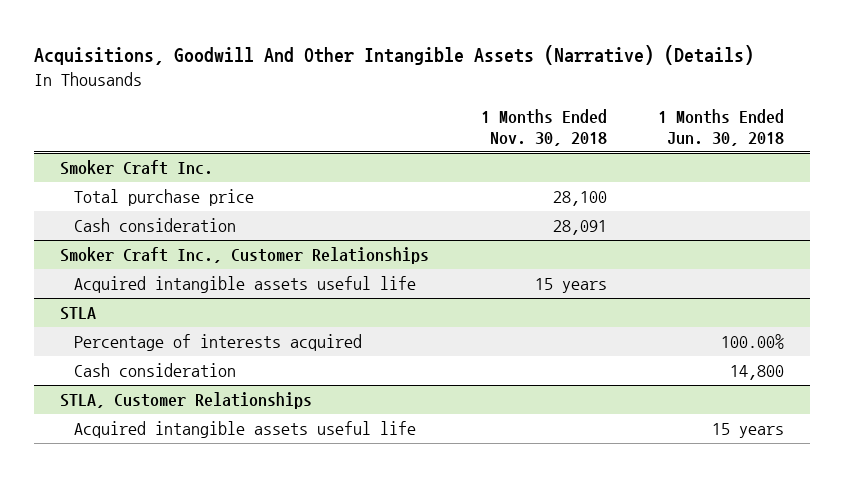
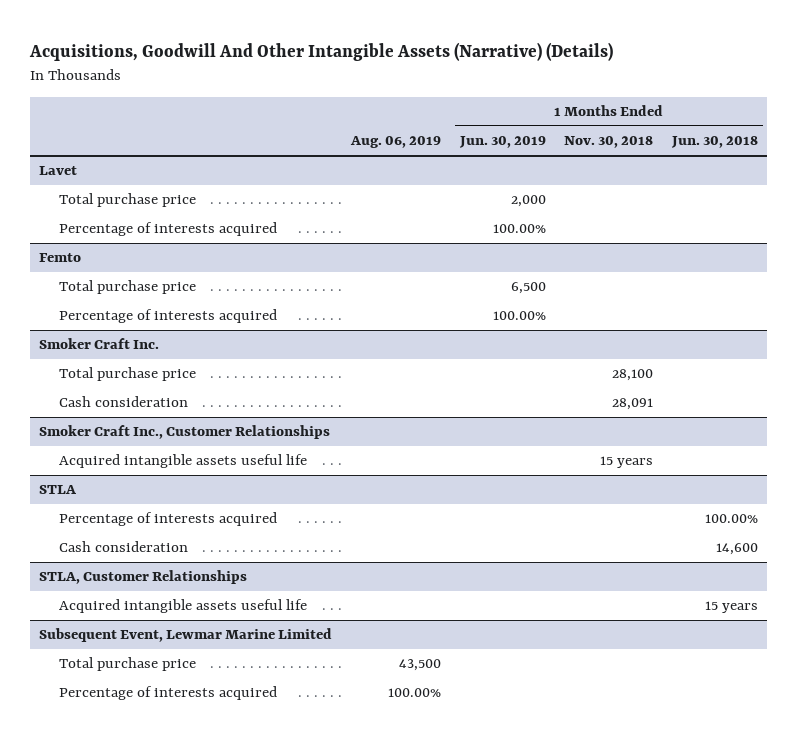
- | 1 Months Ended Nov. 30, 2018 | 1 Months Ended Jun. 30, 2018
+ | Aug. 06, 2019 | 1 Months Ended Jun. 30, 2019 | 1 Months Ended Nov. 30, 2018 | 1 Months Ended Jun. 30, 2018
+ Lavet
+ Total purchase price | | 2,000 | |
+ Percentage of interests acquired | | 100.00% | |
+ Femto
+ Total purchase price | | 6,500 | |
+ Percentage of interests acquired | | 100.00% | |
@ STLA
- Cash consideration | | 14,800
+ Cash consideration | | | | 14,600
+ Subsequent Event, Lewmar Marine Limited
+ Total purchase price | 43,500 | | |
+ Percentage of interests acquired | 100.00% | | |

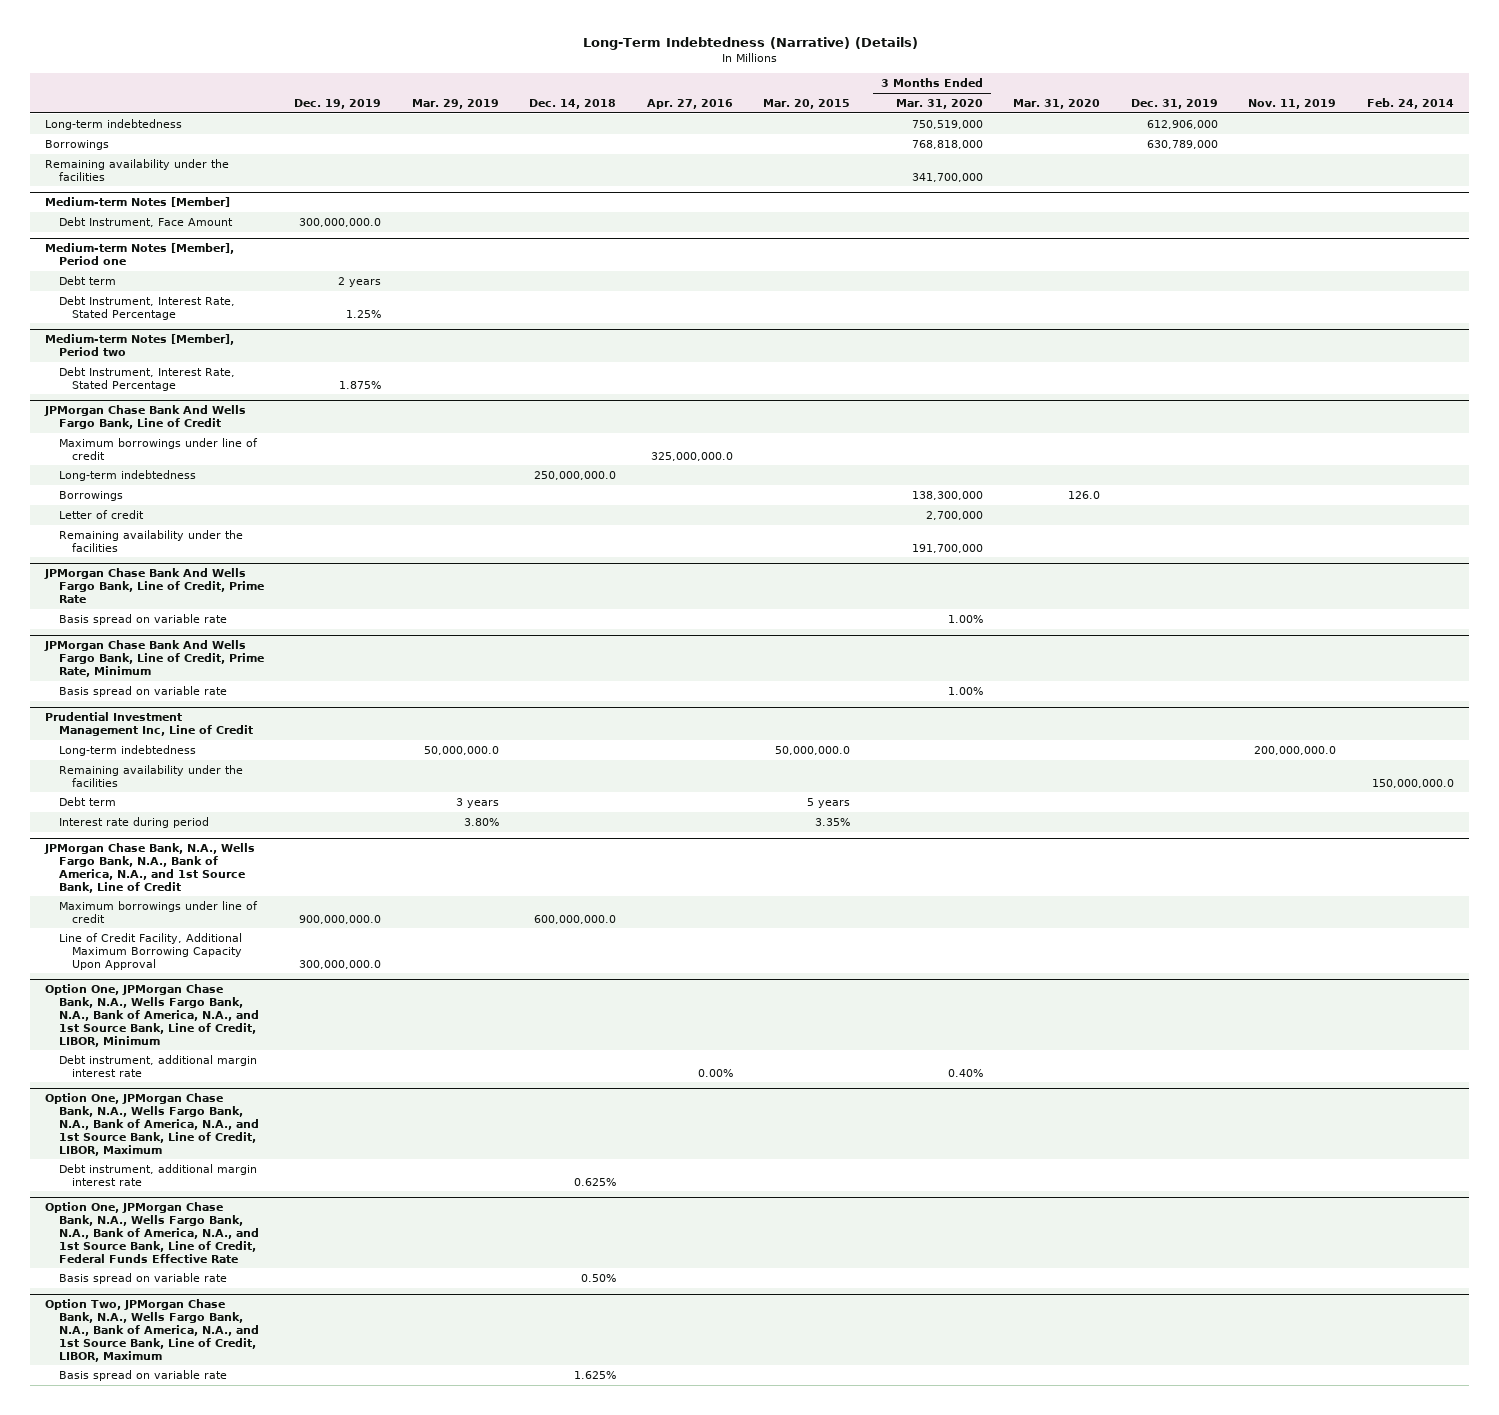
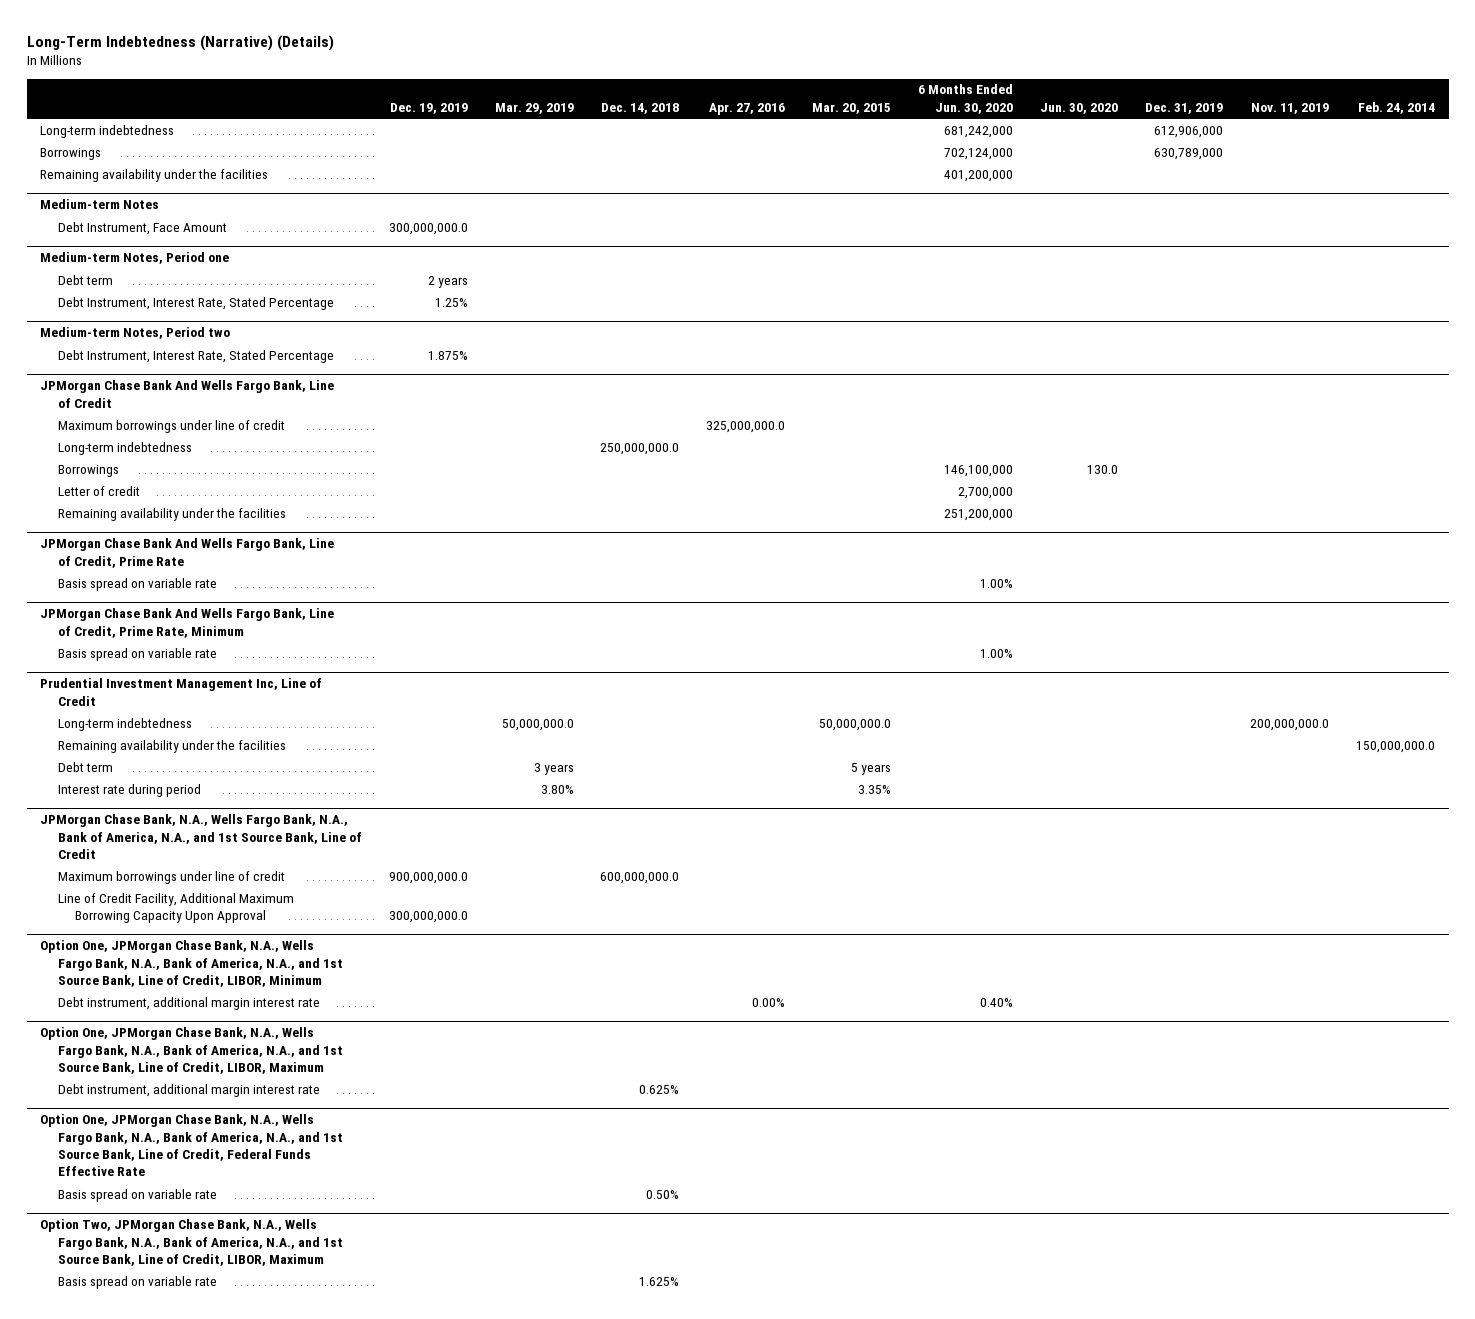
- | Dec. 19, 2019 | Mar. 29, 2019 | Dec. 14, 2018 | Apr. 27, 2016 | Mar. 20, 2015 | 3 Months Ended Mar. 31, 2020 | Mar. 31, 2020 | Dec. 31, 2019 | Nov. 11, 2019 | Feb. 24, 2014
+ | Dec. 19, 2019 | Mar. 29, 2019 | Dec. 14, 2018 | Apr. 27, 2016 | Mar. 20, 2015 | 6 Months Ended Jun. 30, 2020 | Jun. 30, 2020 | Dec. 31, 2019 | Nov. 11, 2019 | Feb. 24, 2014
- Medium-term Notes [Member]
+ Medium-term Notes
- Medium-term Notes [Member], Period one
+ Medium-term Notes, Period one
- Medium-term Notes [Member], Period two
+ Medium-term Notes, Period two

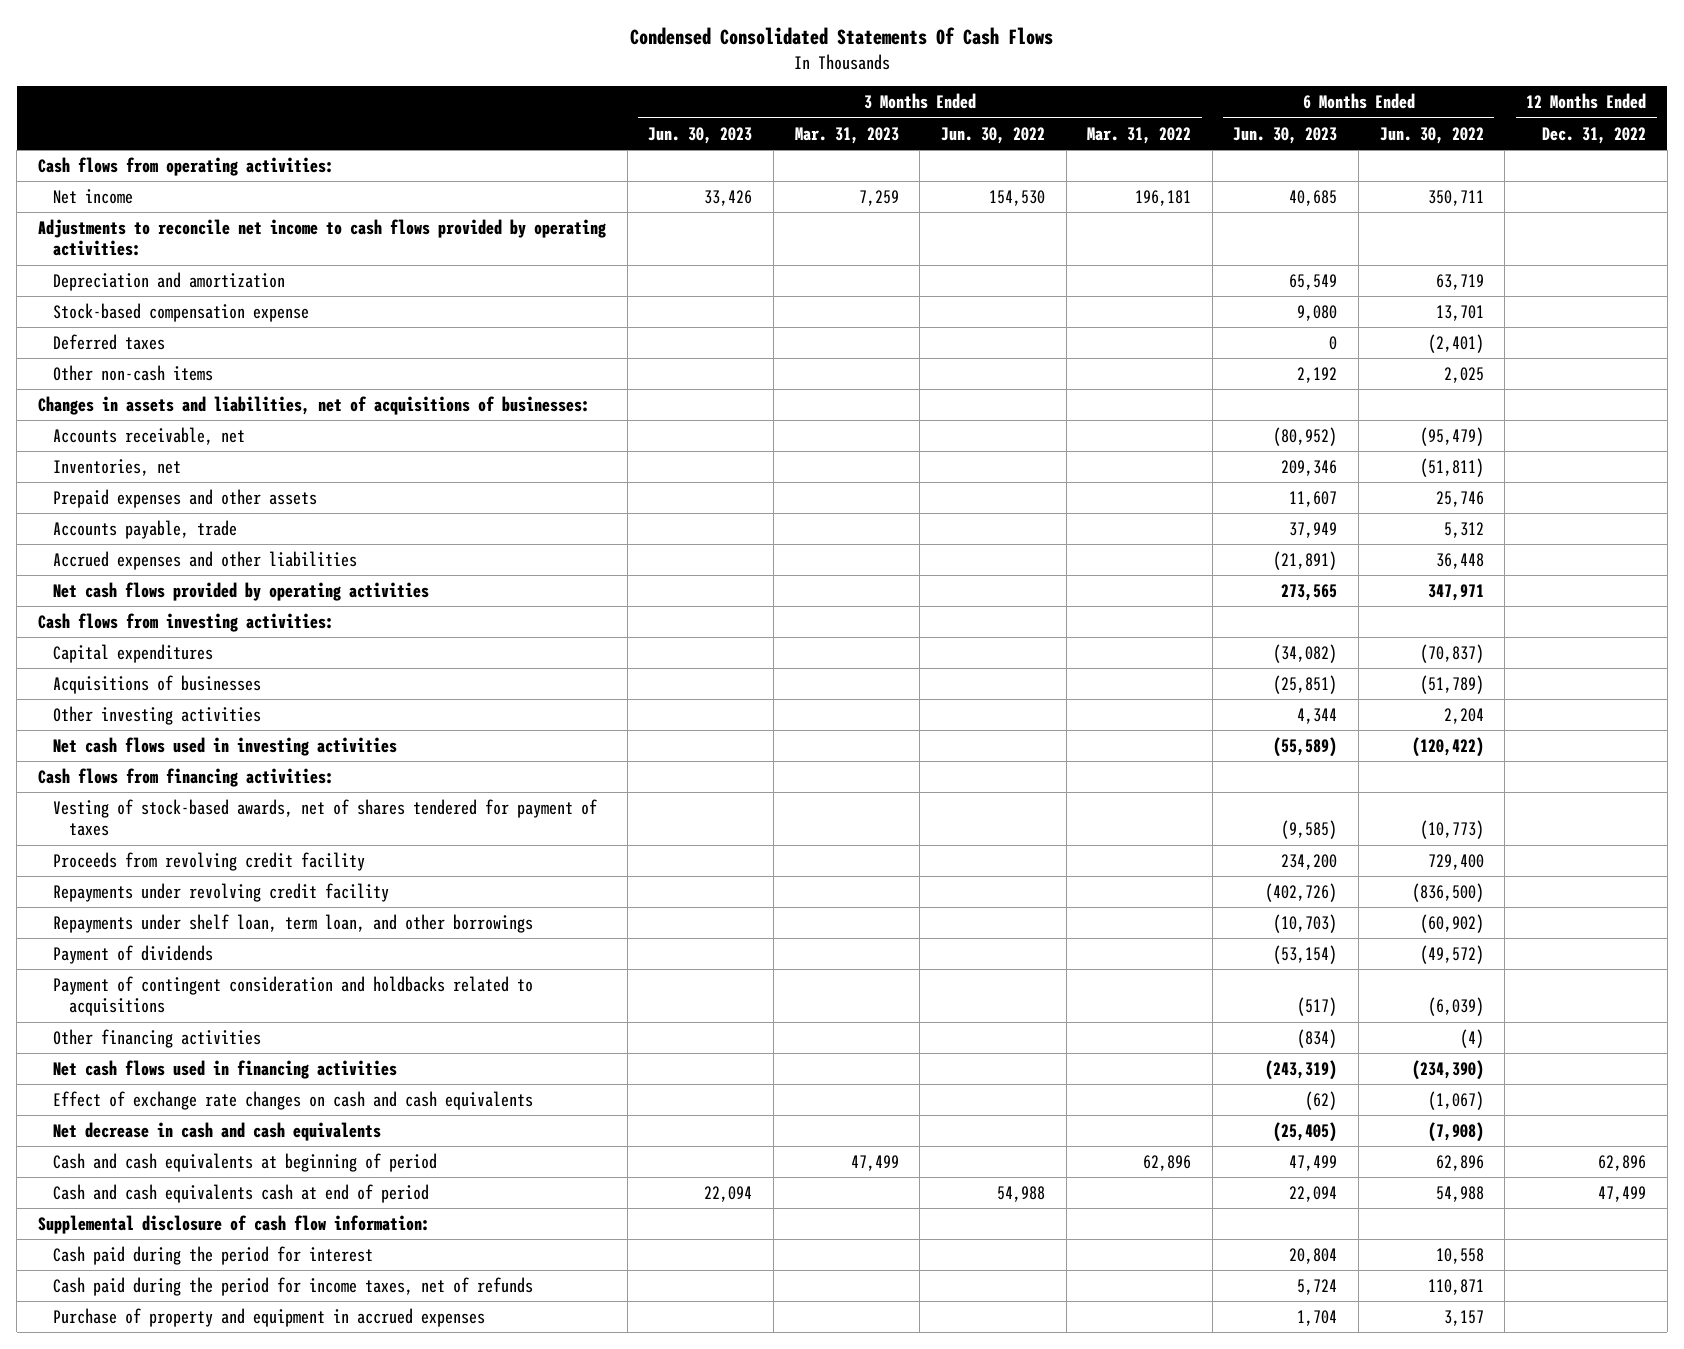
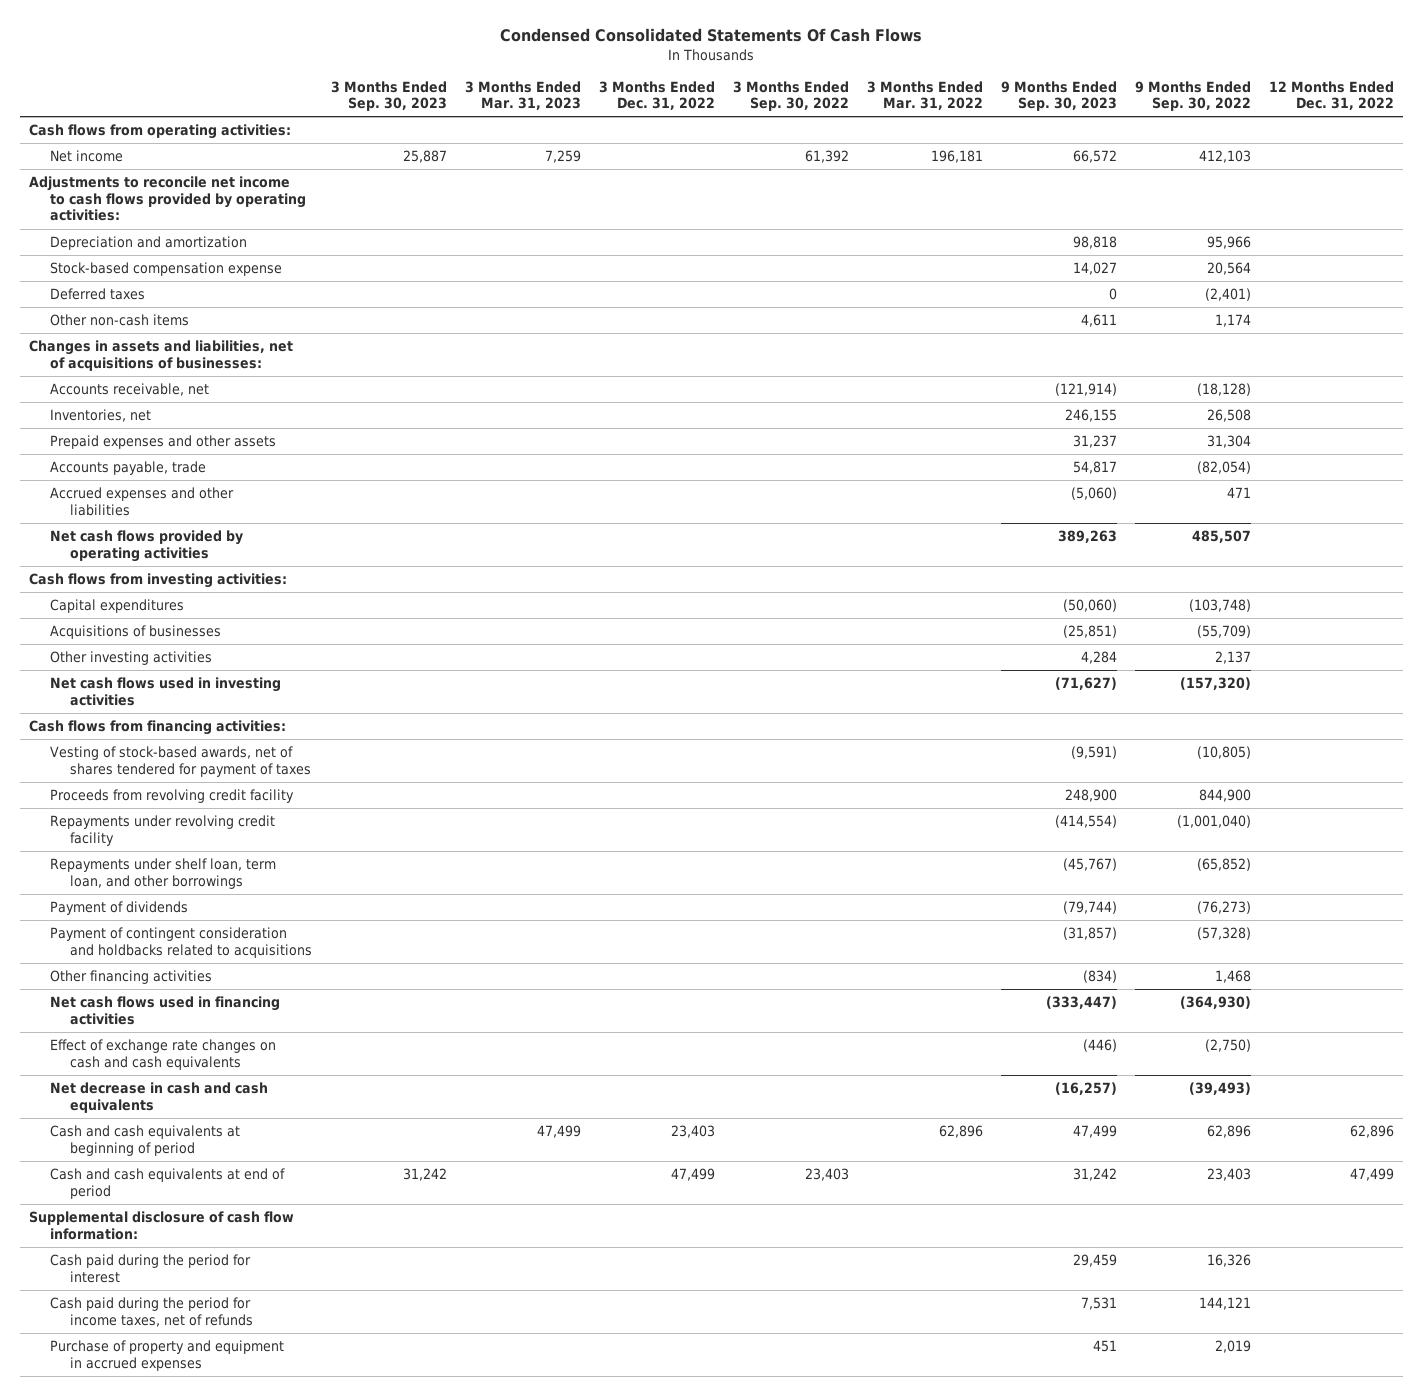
- | 3 Months Ended Jun. 30, 2023 | 3 Months Ended Mar. 31, 2023 | 3 Months Ended Jun. 30, 2022 | 3 Months Ended Mar. 31, 2022 | 6 Months Ended Jun. 30, 2023 | 6 Months Ended Jun. 30, 2022 | 12 Months Ended Dec. 31, 2022
+ | 3 Months Ended Sep. 30, 2023 | 3 Months Ended Mar. 31, 2023 | 3 Months Ended Dec. 31, 2022 | 3 Months Ended Sep. 30, 2022 | 3 Months Ended Mar. 31, 2022 | 9 Months Ended Sep. 30, 2023 | 9 Months Ended Sep. 30, 2022 | 12 Months Ended Dec. 31, 2022
- Cash and cash equivalents cash at end of period | 22,094 | | 54,988 | | 22,094 | 54,988 | 47,499
+ Cash and cash equivalents at end of period | 31,242 | | 47,499 | 23,403 | | 31,242 | 23,403 | 47,499

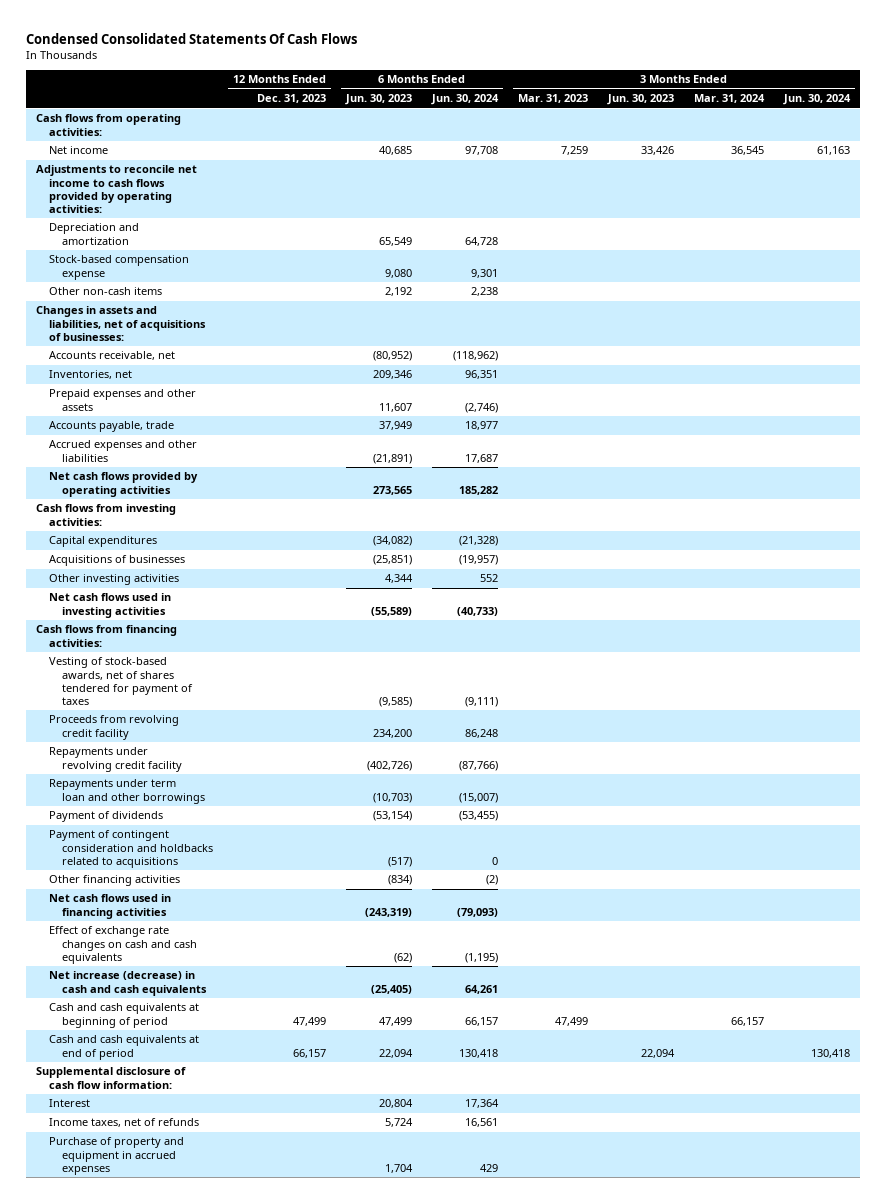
- | 3 Months Ended Sep. 30, 2023 | 3 Months Ended Mar. 31, 2023 | 3 Months Ended Dec. 31, 2022 | 3 Months Ended Sep. 30, 2022 | 3 Months Ended Mar. 31, 2022 | 9 Months Ended Sep. 30, 2023 | 9 Months Ended Sep. 30, 2022 | 12 Months Ended Dec. 31, 2022
+ | 12 Months Ended Dec. 31, 2023 | 6 Months Ended Jun. 30, 2023 | 6 Months Ended Jun. 30, 2024 | 3 Months Ended Mar. 31, 2023 | 3 Months Ended Jun. 30, 2023 | 3 Months Ended Mar. 31, 2024 | 3 Months Ended Jun. 30, 2024
- Deferred taxes | | | | | | 0 | (2,401) |
- Repayments under shelf loan, term loan, and other borrowings | | | | | | (45,767) | (65,852) |
+ Repayments under term loan and other borrowings | | (10,703) | (15,007) | | | |
- Net decrease in cash and cash equivalents | | | | | | (16,257) | (39,493) |
+ Net increase (decrease) in cash and cash equivalents | | (25,405) | 64,261 | | | |
- Cash paid during the period for interest | | | | | | 29,459 | 16,326 |
- Cash paid during the period for income taxes, net of refunds | | | | | | 7,531 | 144,121 |
+ Interest | | 20,804 | 17,364 | | | |
+ Income taxes, net of refunds | | 5,724 | 16,561 | | | |

